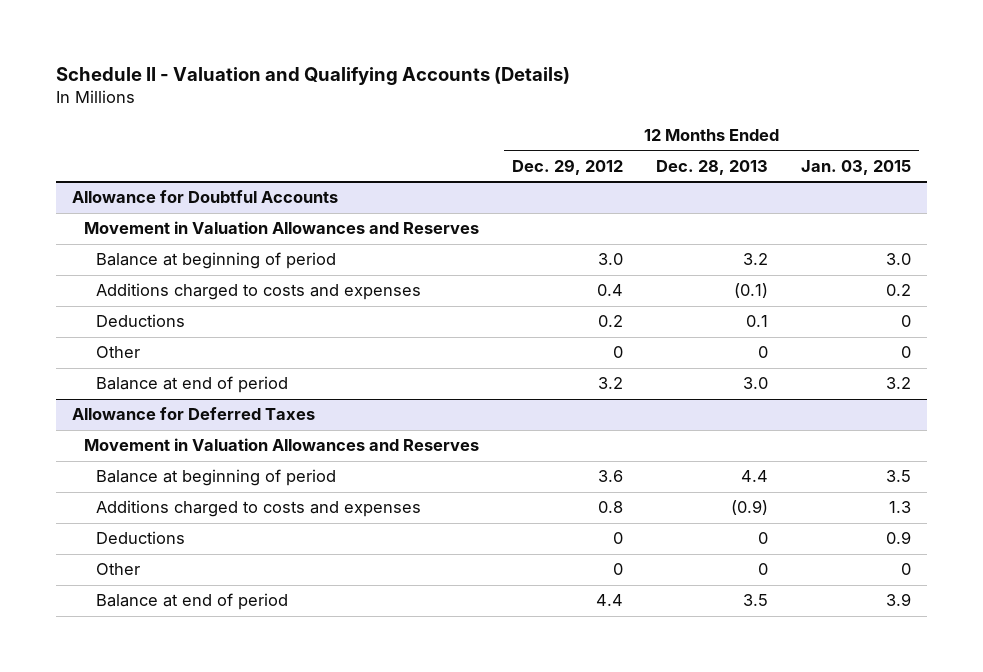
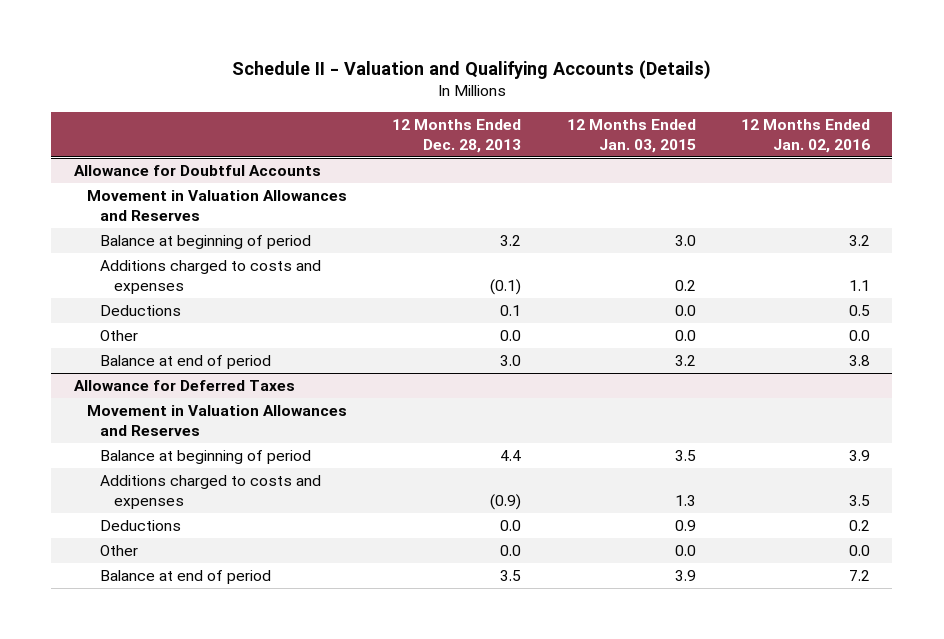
- | 12 Months Ended Dec. 29, 2012 | 12 Months Ended Dec. 28, 2013 | 12 Months Ended Jan. 03, 2015
+ | 12 Months Ended Dec. 28, 2013 | 12 Months Ended Jan. 03, 2015 | 12 Months Ended Jan. 02, 2016
@ Allowance for Doubtful Accounts
- Deductions | 0.2 | 0.1 | 0
- Other | 0 | 0 | 0
+ Deductions | 0.1 | 0.0 | 0.5
+ Other | 0.0 | 0.0 | 0.0
@ Allowance for Deferred Taxes
- Deductions | 0 | 0 | 0.9
- Other | 0 | 0 | 0
+ Deductions | 0.0 | 0.9 | 0.2
+ Other | 0.0 | 0.0 | 0.0

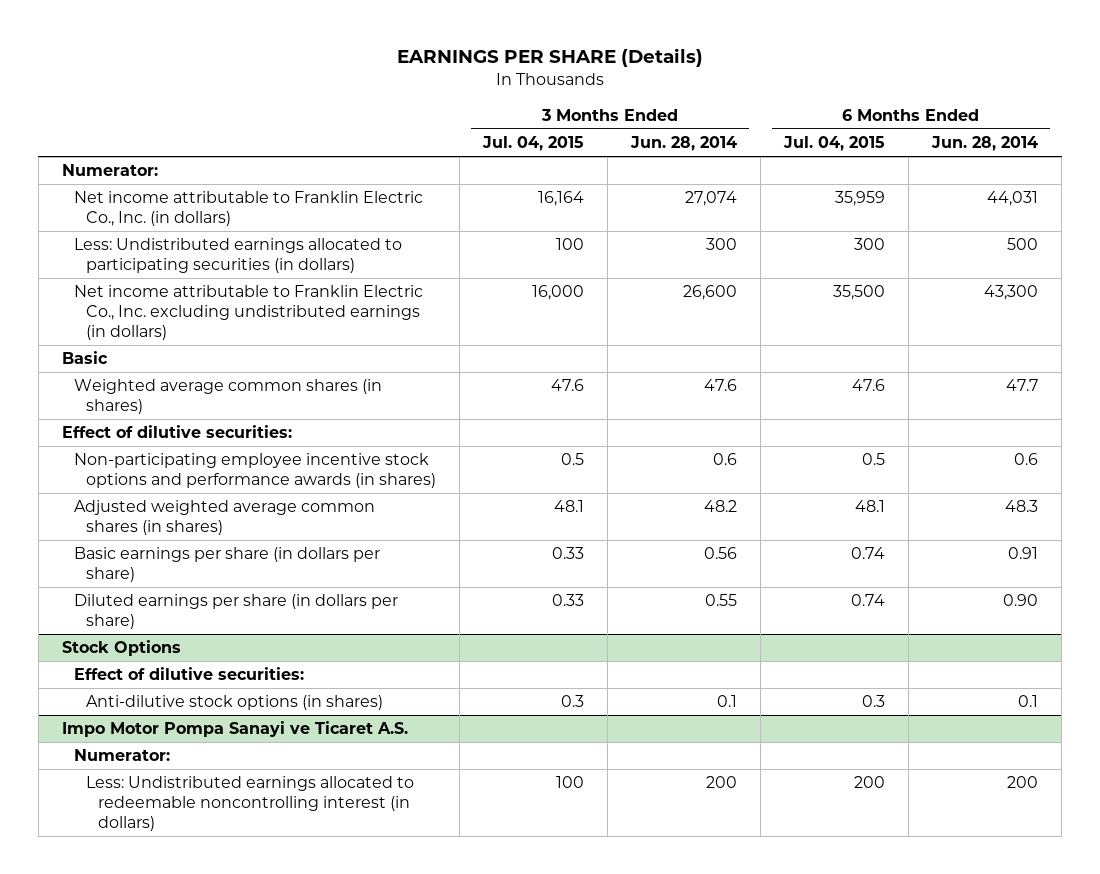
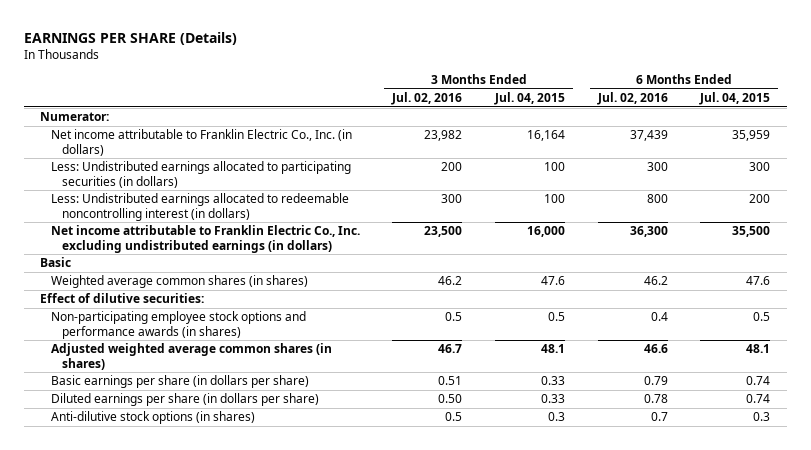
- | 3 Months Ended Jul. 04, 2015 | 3 Months Ended Jun. 28, 2014 | 6 Months Ended Jul. 04, 2015 | 6 Months Ended Jun. 28, 2014
+ | 3 Months Ended Jul. 02, 2016 | 3 Months Ended Jul. 04, 2015 | 6 Months Ended Jul. 02, 2016 | 6 Months Ended Jul. 04, 2015
+ Less: Undistributed earnings allocated to redeemable noncontrolling interest (in dollars) | 300 | 100 | 800 | 200
- Non-participating employee incentive stock options and performance awards (in shares) | 0.5 | 0.6 | 0.5 | 0.6
+ Non-participating employee stock options and performance awards (in shares) | 0.5 | 0.5 | 0.4 | 0.5
- Stock Options
- Effect of dilutive securities:
- Impo Motor Pompa Sanayi ve Ticaret A.S.
- Numerator:
- Less: Undistributed earnings allocated to redeemable noncontrolling interest (in dollars) | 100 | 200 | 200 | 200

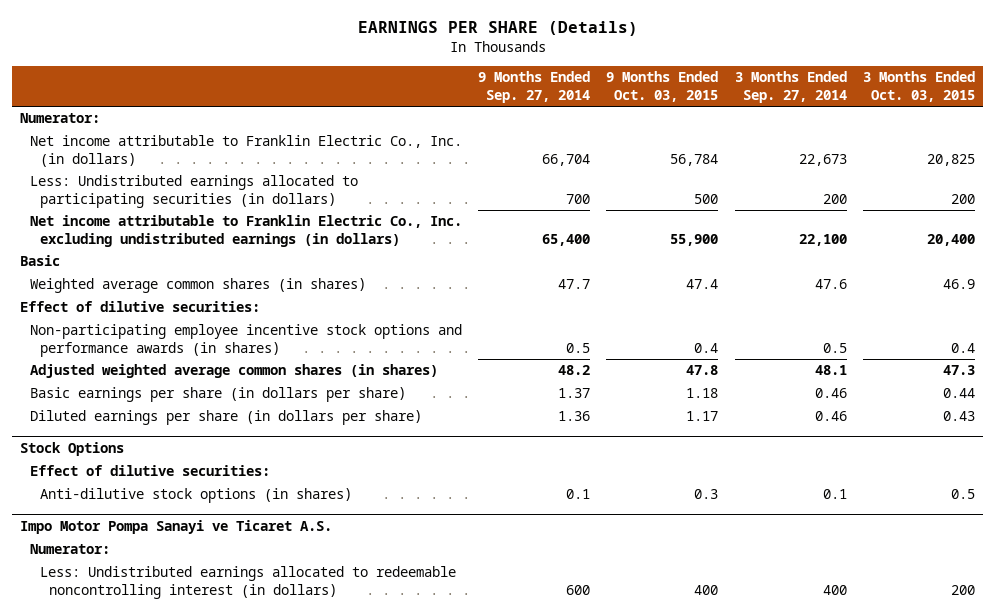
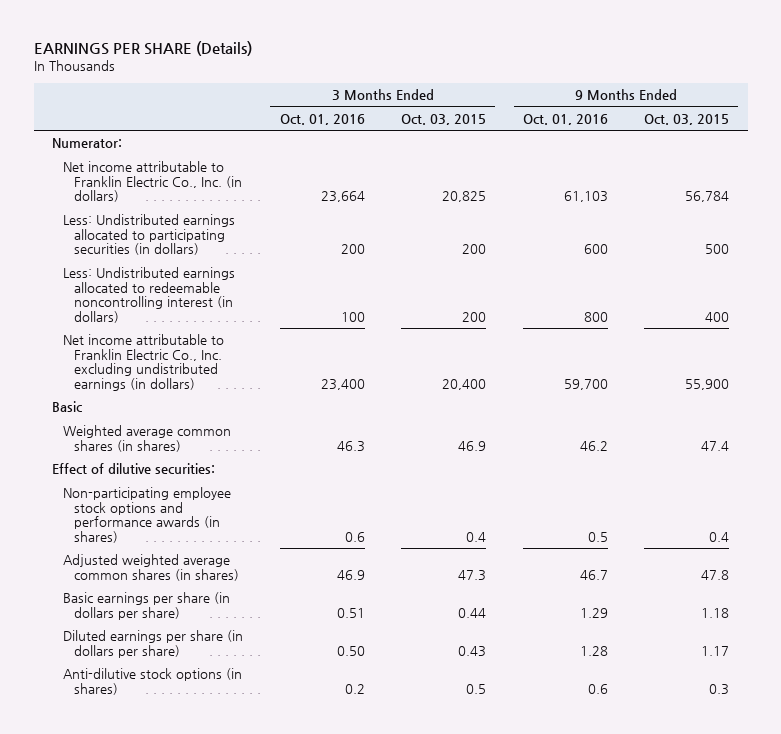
- | 9 Months Ended Sep. 27, 2014 | 9 Months Ended Oct. 03, 2015 | 3 Months Ended Sep. 27, 2014 | 3 Months Ended Oct. 03, 2015
+ | 3 Months Ended Oct. 01, 2016 | 3 Months Ended Oct. 03, 2015 | 9 Months Ended Oct. 01, 2016 | 9 Months Ended Oct. 03, 2015
+ Less: Undistributed earnings allocated to redeemable noncontrolling interest (in dollars) | 100 | 200 | 800 | 400
- Non-participating employee incentive stock options and performance awards (in shares) | 0.5 | 0.4 | 0.5 | 0.4
+ Non-participating employee stock options and performance awards (in shares) | 0.6 | 0.4 | 0.5 | 0.4
- Stock Options
- Effect of dilutive securities:
- Impo Motor Pompa Sanayi ve Ticaret A.S.
- Numerator:
- Less: Undistributed earnings allocated to redeemable noncontrolling interest (in dollars) | 600 | 400 | 400 | 200

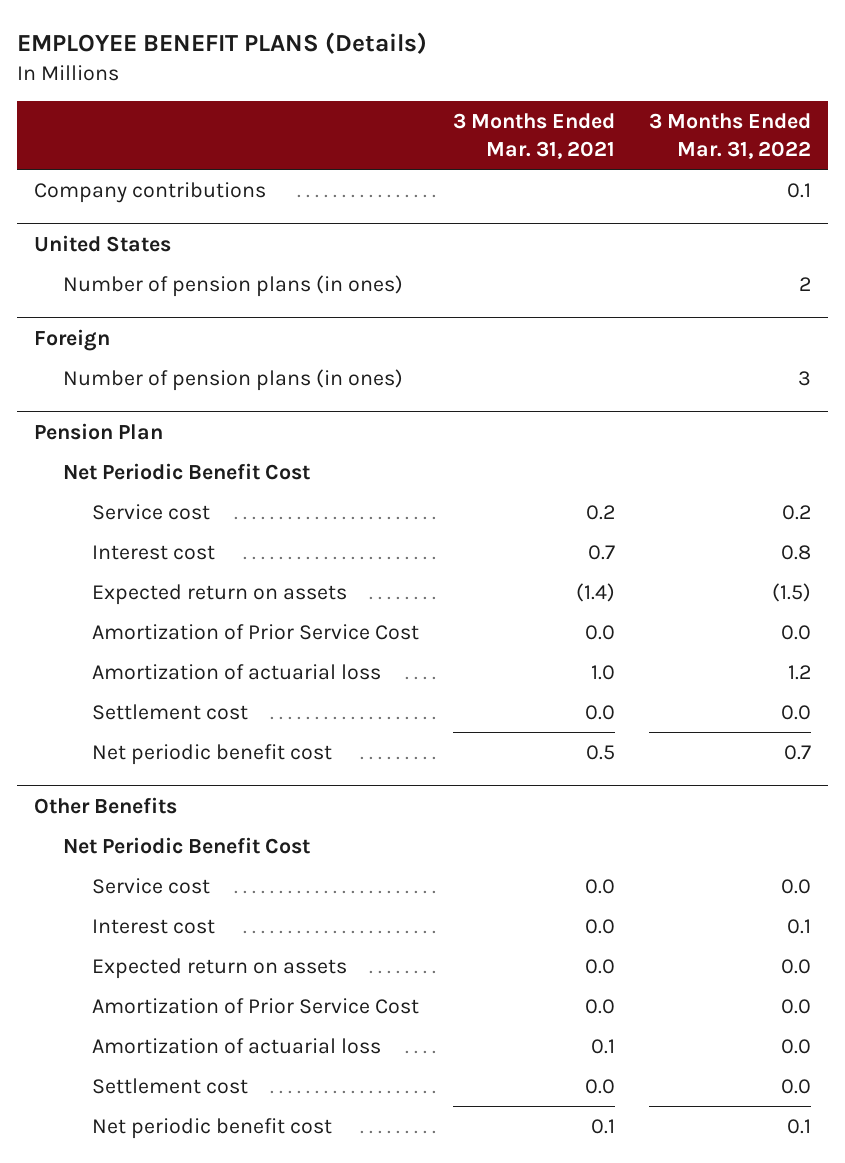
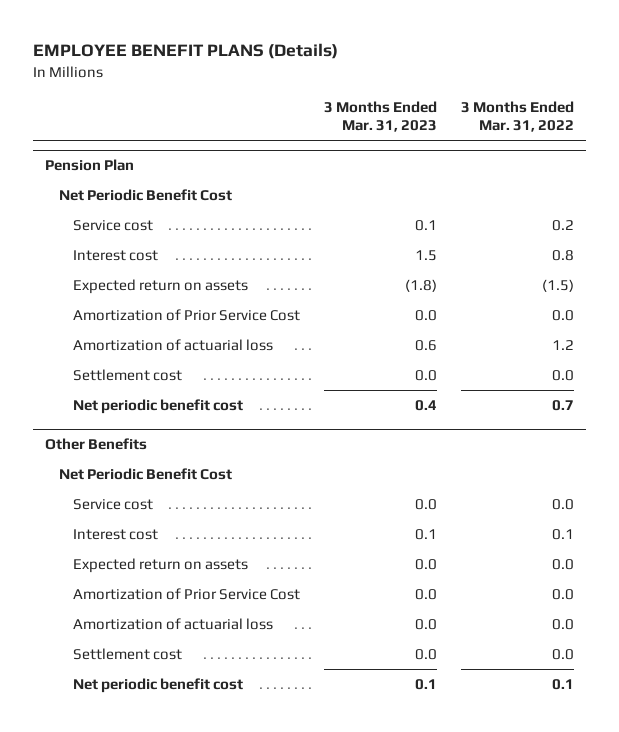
- | 3 Months Ended Mar. 31, 2021 | 3 Months Ended Mar. 31, 2022
+ | 3 Months Ended Mar. 31, 2023 | 3 Months Ended Mar. 31, 2022
- Company contributions | | 0.1
- United States
- Number of pension plans (in ones) | | 2
- Foreign
- Number of pension plans (in ones) | | 3

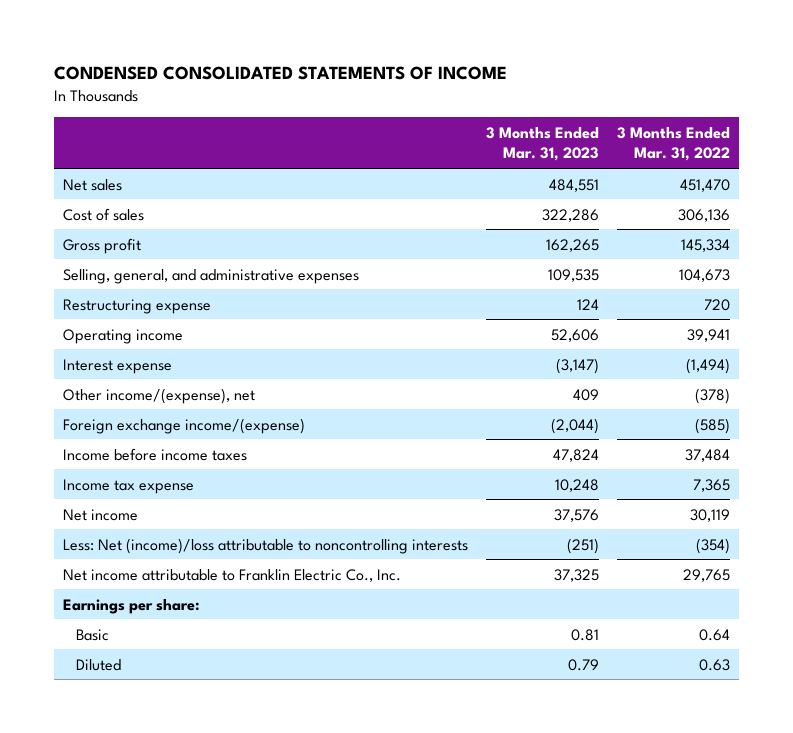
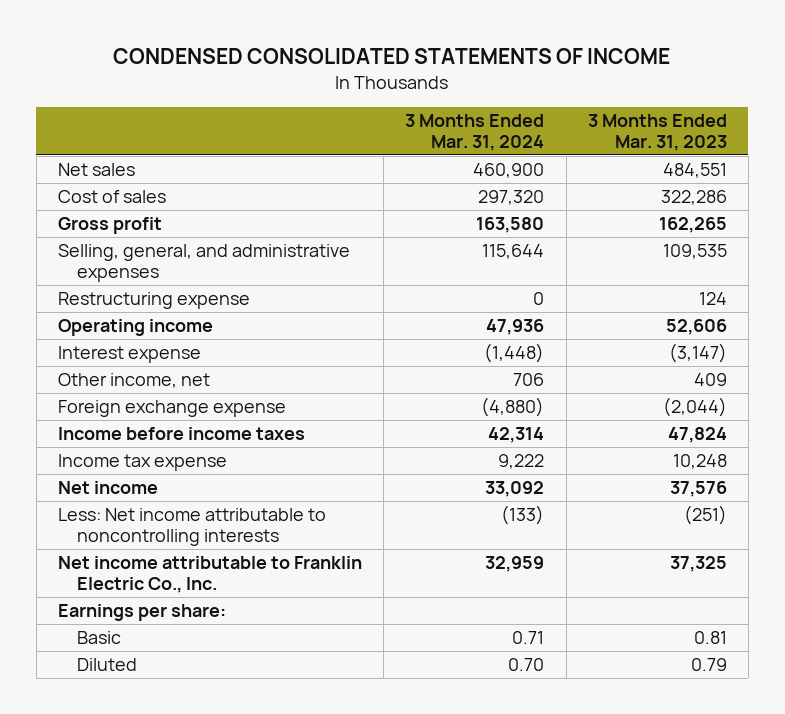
- | 3 Months Ended Mar. 31, 2023 | 3 Months Ended Mar. 31, 2022
+ | 3 Months Ended Mar. 31, 2024 | 3 Months Ended Mar. 31, 2023
- Other income/(expense), net | 409 | (378)
- Foreign exchange income/(expense) | (2,044) | (585)
+ Other income, net | 706 | 409
+ Foreign exchange expense | (4,880) | (2,044)
- Less: Net (income)/loss attributable to noncontrolling interests | (251) | (354)
+ Less: Net income attributable to noncontrolling interests | (133) | (251)

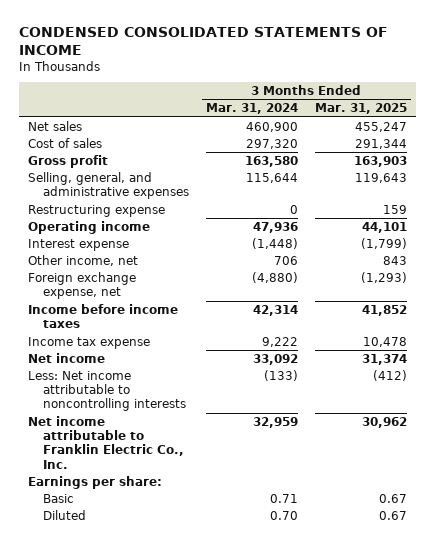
- | 3 Months Ended Mar. 31, 2024 | 3 Months Ended Mar. 31, 2023
+ | 3 Months Ended Mar. 31, 2024 | 3 Months Ended Mar. 31, 2025
- Foreign exchange expense | (4,880) | (2,044)
+ Foreign exchange expense, net | (4,880) | (1,293)

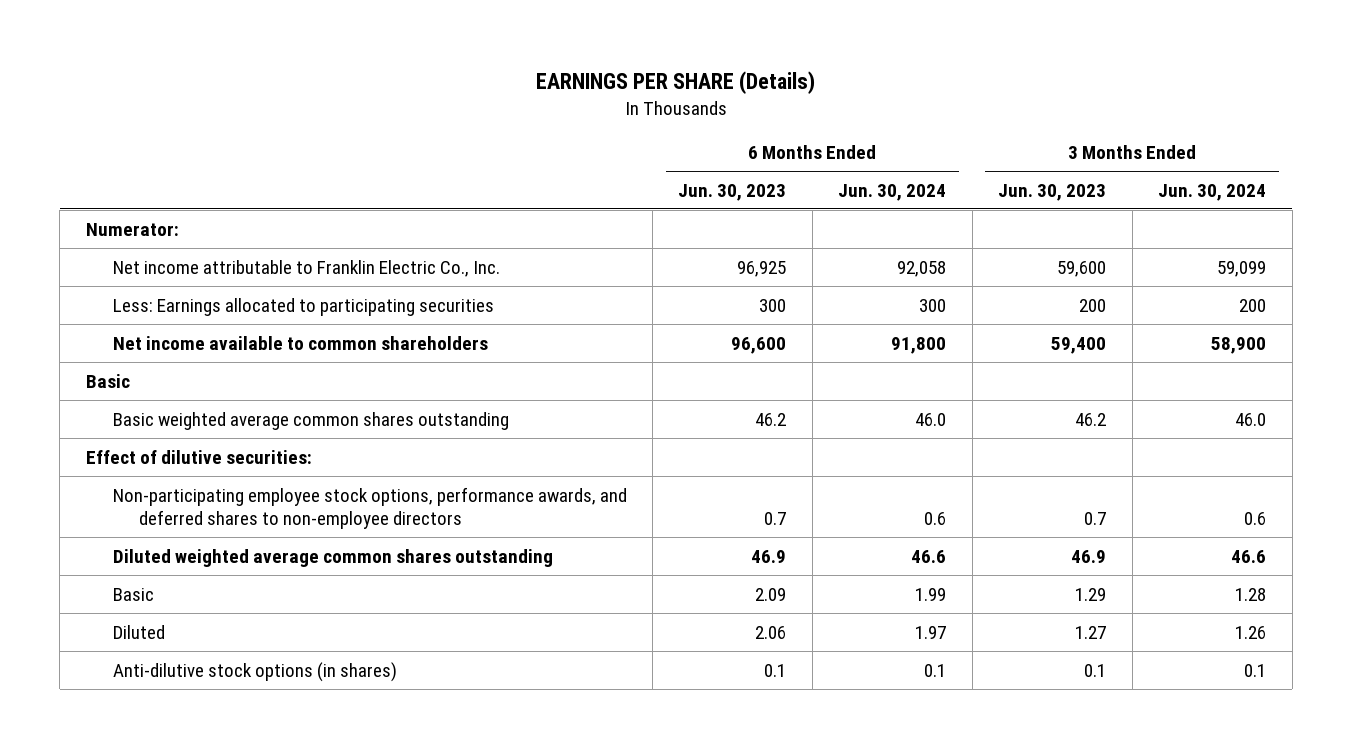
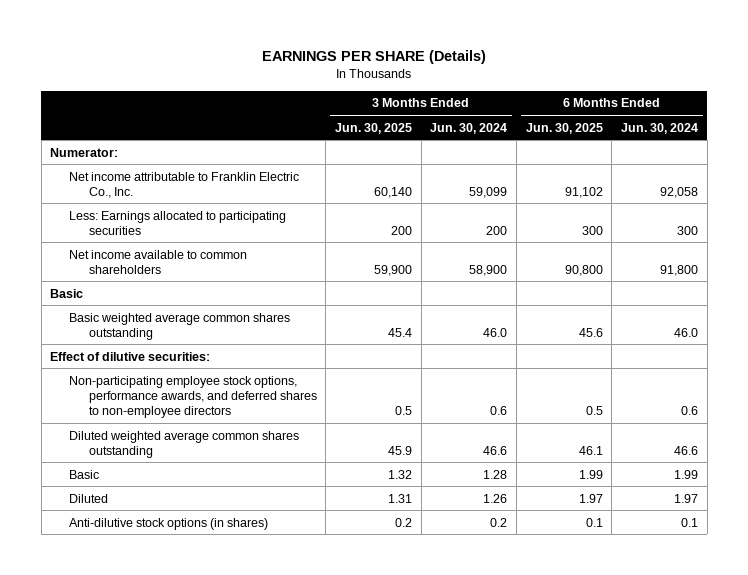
- | 6 Months Ended Jun. 30, 2023 | 6 Months Ended Jun. 30, 2024 | 3 Months Ended Jun. 30, 2023 | 3 Months Ended Jun. 30, 2024
+ | 3 Months Ended Jun. 30, 2025 | 3 Months Ended Jun. 30, 2024 | 6 Months Ended Jun. 30, 2025 | 6 Months Ended Jun. 30, 2024
- Anti-dilutive stock options (in shares) | 0.1 | 0.1 | 0.1 | 0.1
+ Anti-dilutive stock options (in shares) | 0.2 | 0.2 | 0.1 | 0.1

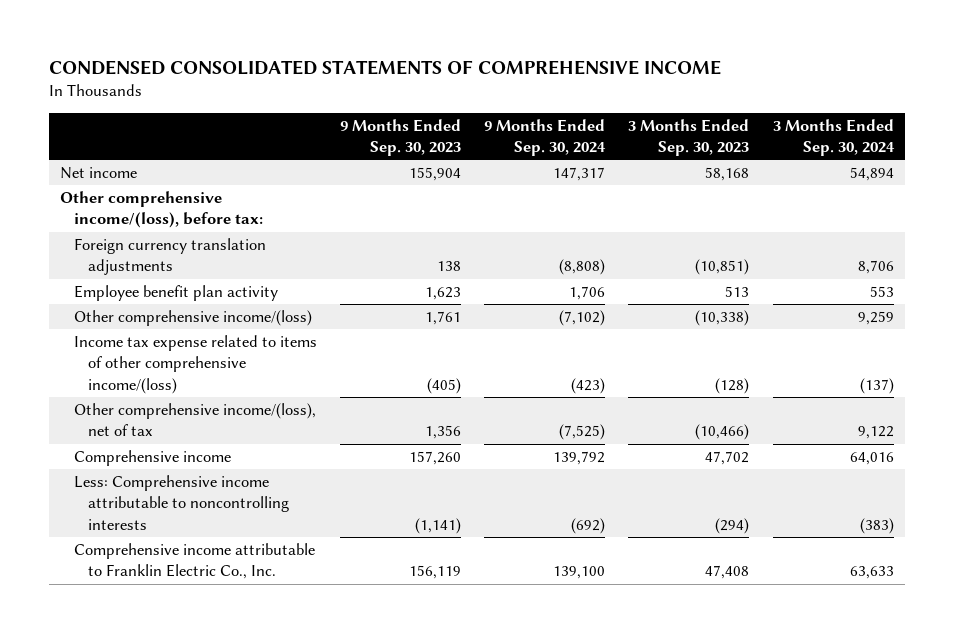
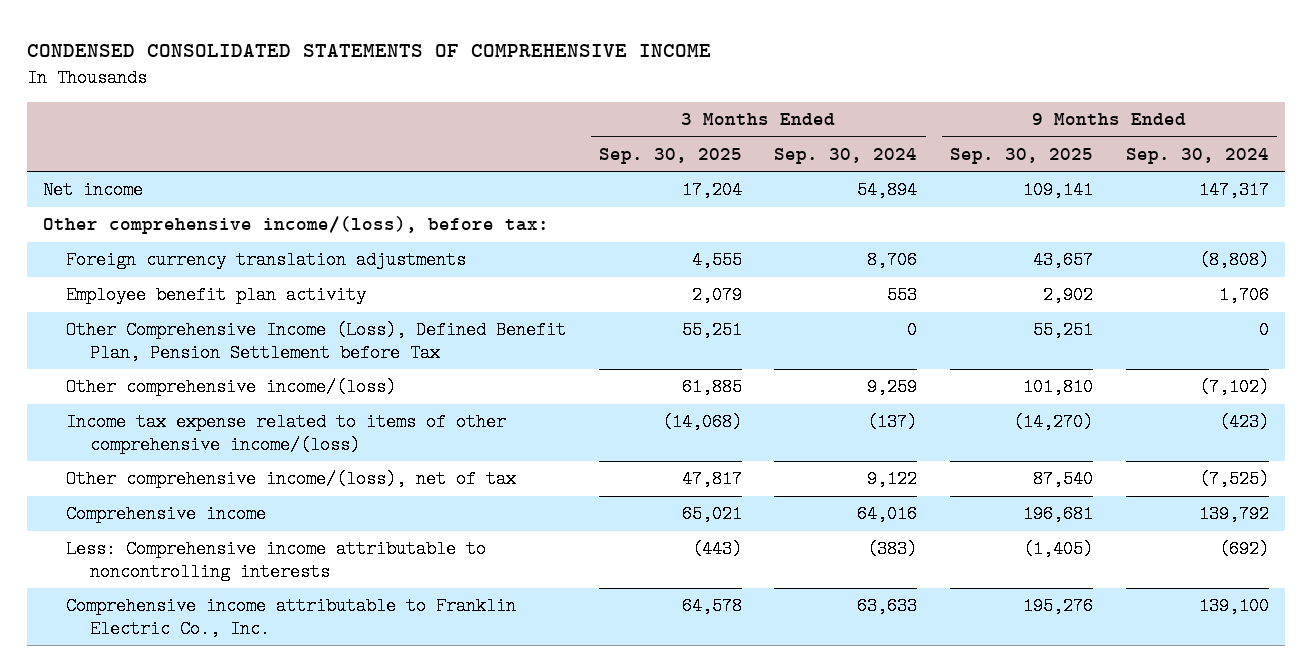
- | 9 Months Ended Sep. 30, 2023 | 9 Months Ended Sep. 30, 2024 | 3 Months Ended Sep. 30, 2023 | 3 Months Ended Sep. 30, 2024
+ | 3 Months Ended Sep. 30, 2025 | 3 Months Ended Sep. 30, 2024 | 9 Months Ended Sep. 30, 2025 | 9 Months Ended Sep. 30, 2024
+ Other Comprehensive Income (Loss), Defined Benefit Plan, Pension Settlement before Tax | 55,251 | 0 | 55,251 | 0

